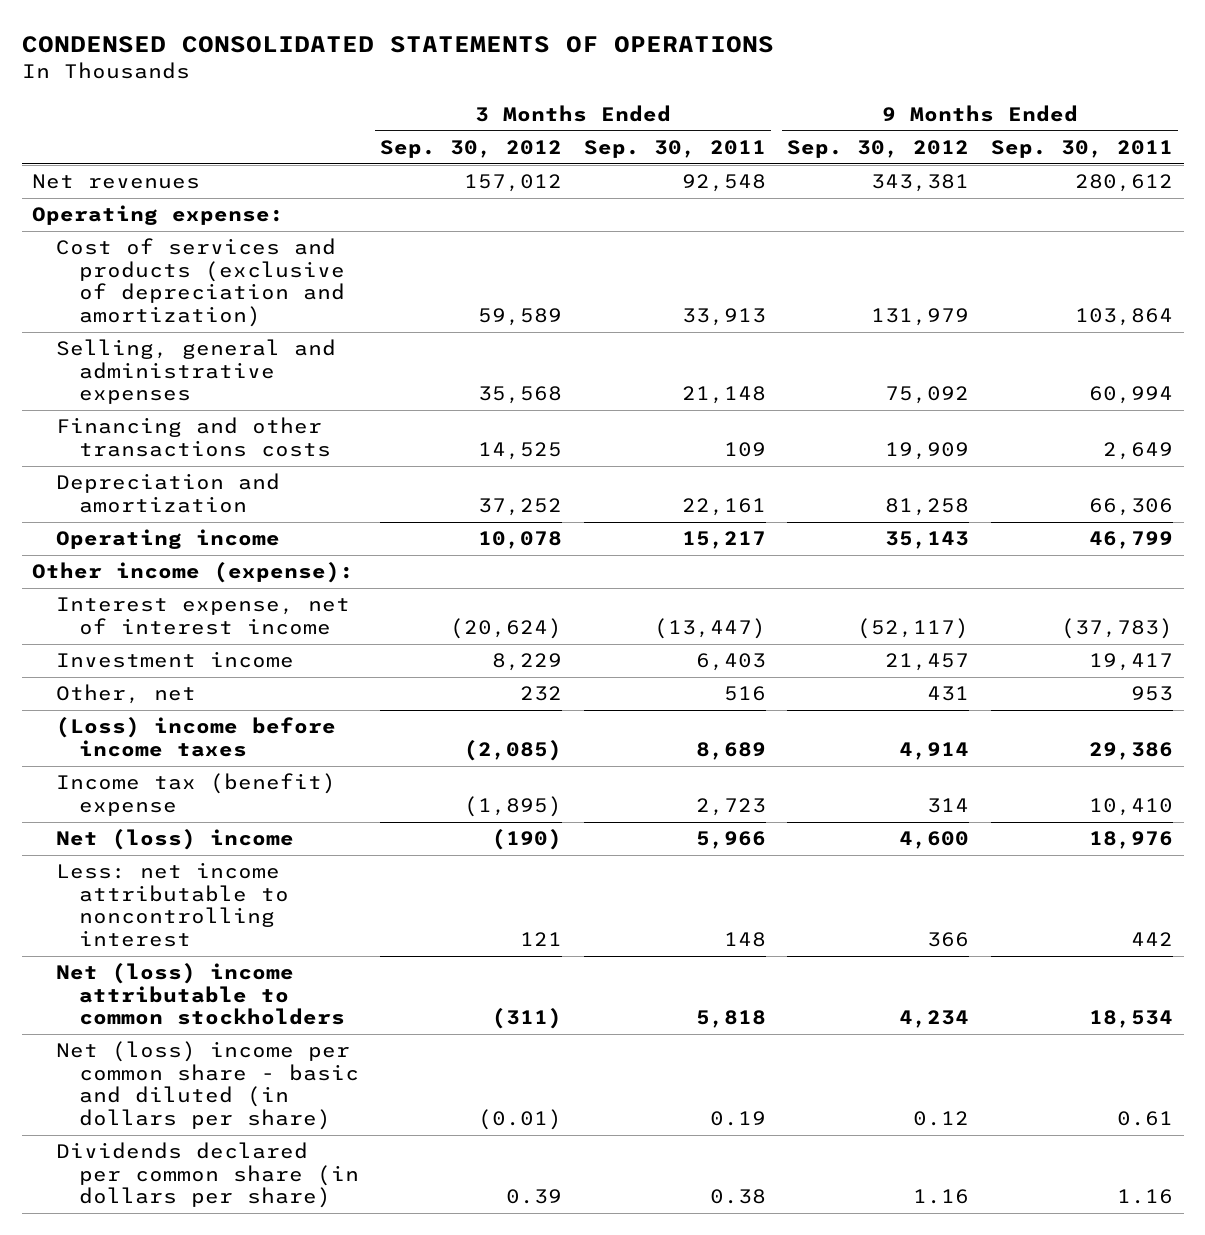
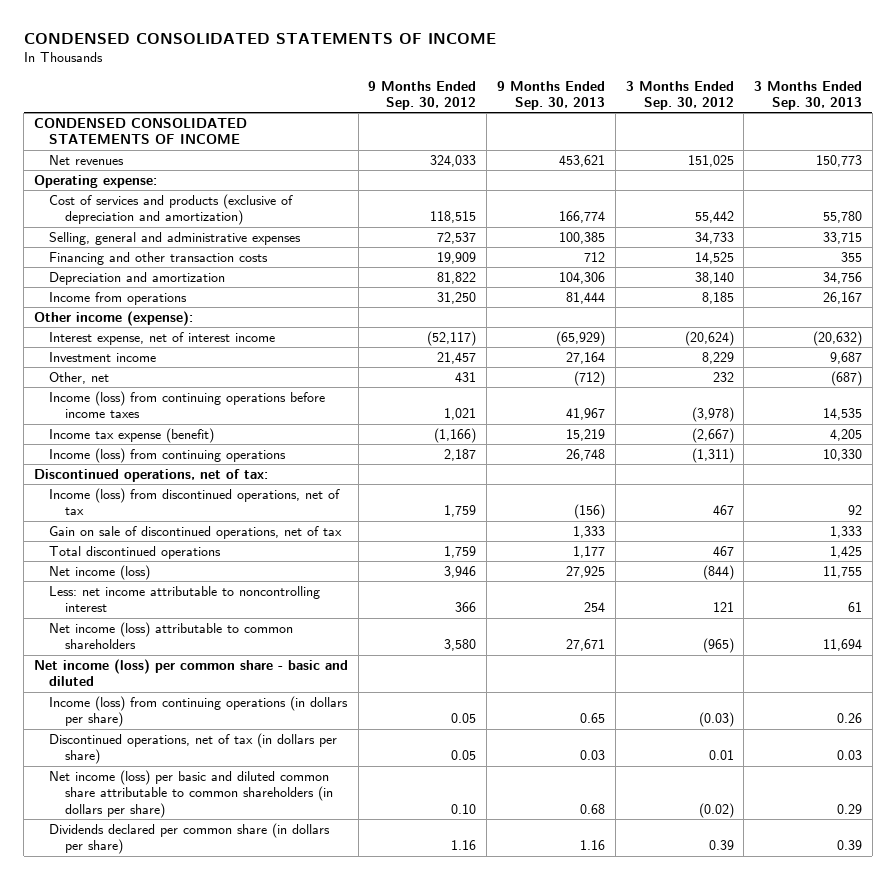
- CONDENSED CONSOLIDATED STATEMENTS OF OPERATIONS
+ CONDENSED CONSOLIDATED STATEMENTS OF INCOME
- | 3 Months Ended Sep. 30, 2012 | 3 Months Ended Sep. 30, 2011 | 9 Months Ended Sep. 30, 2012 | 9 Months Ended Sep. 30, 2011
+ | 9 Months Ended Sep. 30, 2012 | 9 Months Ended Sep. 30, 2013 | 3 Months Ended Sep. 30, 2012 | 3 Months Ended Sep. 30, 2013
- Net revenues | 157,012 | 92,548 | 343,381 | 280,612
+ CONDENSED CONSOLIDATED STATEMENTS OF INCOME
+ Net revenues | 324,033 | 453,621 | 151,025 | 150,773
- Cost of services and products (exclusive of depreciation and amortization) | 59,589 | 33,913 | 131,979 | 103,864
- Selling, general and administrative expenses | 35,568 | 21,148 | 75,092 | 60,994
- Financing and other transactions costs | 14,525 | 109 | 19,909 | 2,649
- Depreciation and amortization | 37,252 | 22,161 | 81,258 | 66,306
- Operating income | 10,078 | 15,217 | 35,143 | 46,799
+ Cost of services and products (exclusive of depreciation and amortization) | 118,515 | 166,774 | 55,442 | 55,780
+ Selling, general and administrative expenses | 72,537 | 100,385 | 34,733 | 33,715
+ Financing and other transaction costs | 19,909 | 712 | 14,525 | 355
+ Depreciation and amortization | 81,822 | 104,306 | 38,140 | 34,756
+ Income from operations | 31,250 | 81,444 | 8,185 | 26,167
- (Loss) income before income taxes | (2,085) | 8,689 | 4,914 | 29,386
- Income tax (benefit) expense | (1,895) | 2,723 | 314 | 10,410
- Net (loss) income | (190) | 5,966 | 4,600 | 18,976
+ Income (loss) from continuing operations before income taxes | 1,021 | 41,967 | (3,978) | 14,535
+ Income tax expense (benefit) | (1,166) | 15,219 | (2,667) | 4,205
+ Income (loss) from continuing operations | 2,187 | 26,748 | (1,311) | 10,330
+ Discontinued operations, net of tax:
+ Income (loss) from discontinued operations, net of tax | 1,759 | (156) | 467 | 92
+ Gain on sale of discontinued operations, net of tax | | 1,333 | | 1,333
+ Total discontinued operations | 1,759 | 1,177 | 467 | 1,425
+ Net income (loss) | 3,946 | 27,925 | (844) | 11,755
- Net (loss) income attributable to common stockholders | (311) | 5,818 | 4,234 | 18,534
- Net (loss) income per common share - basic and diluted (in dollars per share) | (0.01) | 0.19 | 0.12 | 0.61
+ Net income (loss) attributable to common shareholders | 3,580 | 27,671 | (965) | 11,694
+ Net income (loss) per common share - basic and diluted
+ Income (loss) from continuing operations (in dollars per share) | 0.05 | 0.65 | (0.03) | 0.26
+ Discontinued operations, net of tax (in dollars per share) | 0.05 | 0.03 | 0.01 | 0.03
+ Net income (loss) per basic and diluted common share attributable to common shareholders (in dollars per share) | 0.10 | 0.68 | (0.02) | 0.29

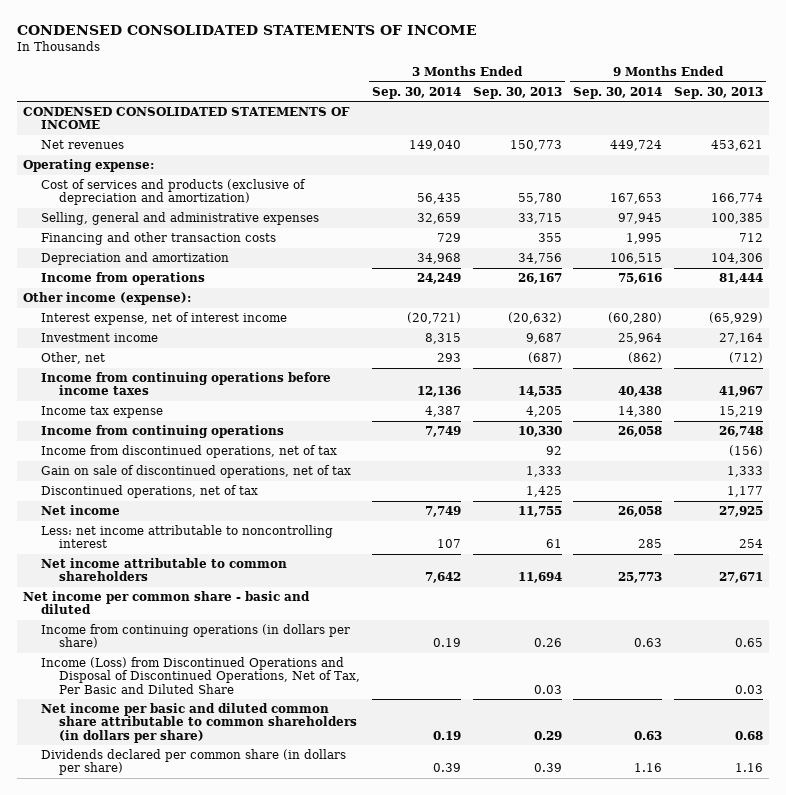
- | 9 Months Ended Sep. 30, 2012 | 9 Months Ended Sep. 30, 2013 | 3 Months Ended Sep. 30, 2012 | 3 Months Ended Sep. 30, 2013
+ | 3 Months Ended Sep. 30, 2014 | 3 Months Ended Sep. 30, 2013 | 9 Months Ended Sep. 30, 2014 | 9 Months Ended Sep. 30, 2013
- Income (loss) from continuing operations before income taxes | 1,021 | 41,967 | (3,978) | 14,535
- Income tax expense (benefit) | (1,166) | 15,219 | (2,667) | 4,205
- Income (loss) from continuing operations | 2,187 | 26,748 | (1,311) | 10,330
- Discontinued operations, net of tax:
- Income (loss) from discontinued operations, net of tax | 1,759 | (156) | 467 | 92
+ Income from continuing operations before income taxes | 12,136 | 14,535 | 40,438 | 41,967
+ Income tax expense | 4,387 | 4,205 | 14,380 | 15,219
+ Income from continuing operations | 7,749 | 10,330 | 26,058 | 26,748
+ Income from discontinued operations, net of tax | | 92 | | (156)
- Total discontinued operations | 1,759 | 1,177 | 467 | 1,425
- Net income (loss) | 3,946 | 27,925 | (844) | 11,755
+ Discontinued operations, net of tax | | 1,425 | | 1,177
+ Net income | 7,749 | 11,755 | 26,058 | 27,925
- Net income (loss) attributable to common shareholders | 3,580 | 27,671 | (965) | 11,694
- Net income (loss) per common share - basic and diluted
- Income (loss) from continuing operations (in dollars per share) | 0.05 | 0.65 | (0.03) | 0.26
- Discontinued operations, net of tax (in dollars per share) | 0.05 | 0.03 | 0.01 | 0.03
- Net income (loss) per basic and diluted common share attributable to common shareholders (in dollars per share) | 0.10 | 0.68 | (0.02) | 0.29
+ Net income attributable to common shareholders | 7,642 | 11,694 | 25,773 | 27,671
+ Net income per common share - basic and diluted
+ Income from continuing operations (in dollars per share) | 0.19 | 0.26 | 0.63 | 0.65
+ Income (Loss) from Discontinued Operations and Disposal of Discontinued Operations, Net of Tax, Per Basic and Diluted Share | | 0.03 | | 0.03
+ Net income per basic and diluted common share attributable to common shareholders (in dollars per share) | 0.19 | 0.29 | 0.63 | 0.68

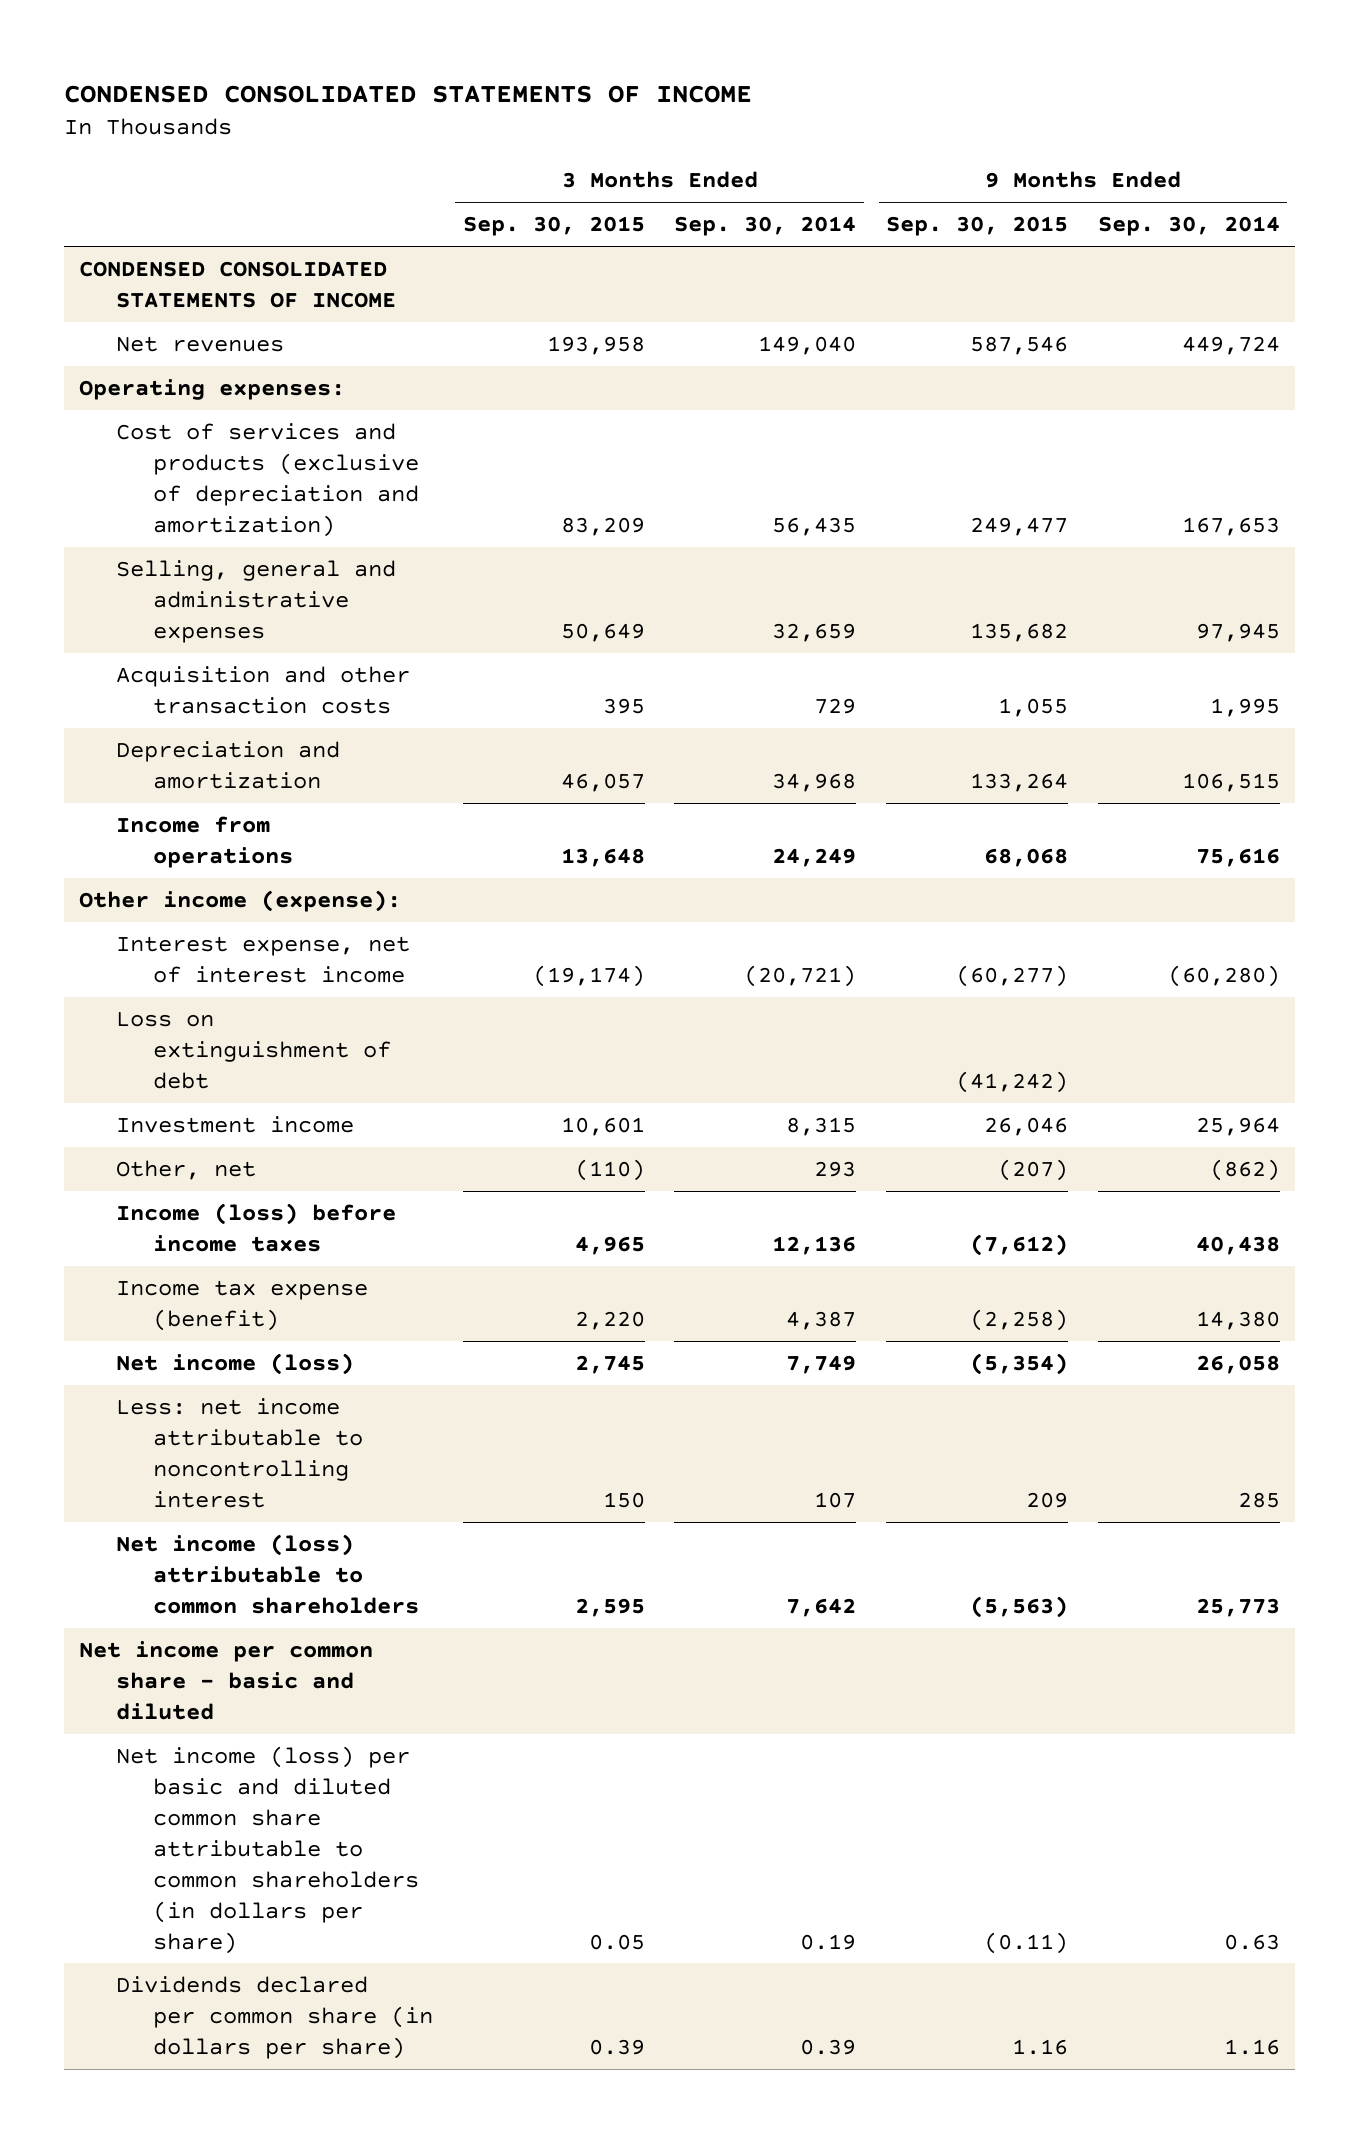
- | 3 Months Ended Sep. 30, 2014 | 3 Months Ended Sep. 30, 2013 | 9 Months Ended Sep. 30, 2014 | 9 Months Ended Sep. 30, 2013
+ | 3 Months Ended Sep. 30, 2015 | 3 Months Ended Sep. 30, 2014 | 9 Months Ended Sep. 30, 2015 | 9 Months Ended Sep. 30, 2014
- Operating expense:
+ Operating expenses:
- Financing and other transaction costs | 729 | 355 | 1,995 | 712
+ Acquisition and other transaction costs | 395 | 729 | 1,055 | 1,995
+ Loss on extinguishment of debt | | | (41,242) |
- Income from continuing operations before income taxes | 12,136 | 14,535 | 40,438 | 41,967
- Income tax expense | 4,387 | 4,205 | 14,380 | 15,219
- Income from continuing operations | 7,749 | 10,330 | 26,058 | 26,748
- Income from discontinued operations, net of tax | | 92 | | (156)
- Gain on sale of discontinued operations, net of tax | | 1,333 | | 1,333
- Discontinued operations, net of tax | | 1,425 | | 1,177
- Net income | 7,749 | 11,755 | 26,058 | 27,925
+ Income (loss) before income taxes | 4,965 | 12,136 | (7,612) | 40,438
+ Income tax expense (benefit) | 2,220 | 4,387 | (2,258) | 14,380
+ Net income (loss) | 2,745 | 7,749 | (5,354) | 26,058
- Net income attributable to common shareholders | 7,642 | 11,694 | 25,773 | 27,671
+ Net income (loss) attributable to common shareholders | 2,595 | 7,642 | (5,563) | 25,773
- Income from continuing operations (in dollars per share) | 0.19 | 0.26 | 0.63 | 0.65
- Income (Loss) from Discontinued Operations and Disposal of Discontinued Operations, Net of Tax, Per Basic and Diluted Share | | 0.03 | | 0.03
- Net income per basic and diluted common share attributable to common shareholders (in dollars per share) | 0.19 | 0.29 | 0.63 | 0.68
+ Net income (loss) per basic and diluted common share attributable to common shareholders (in dollars per share) | 0.05 | 0.19 | (0.11) | 0.63

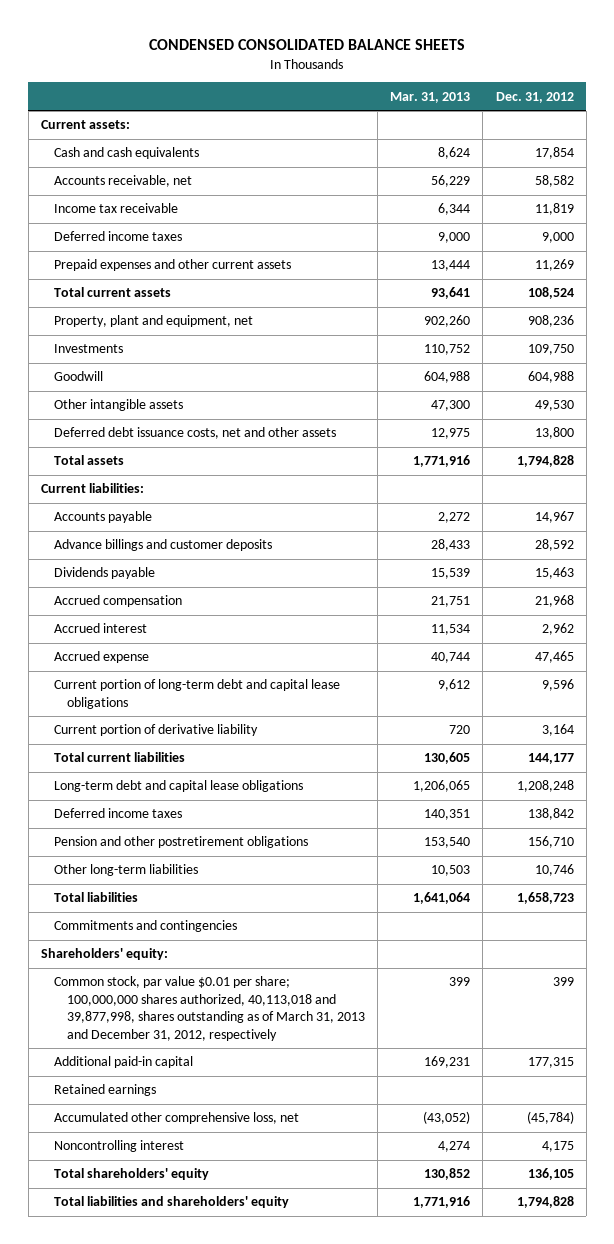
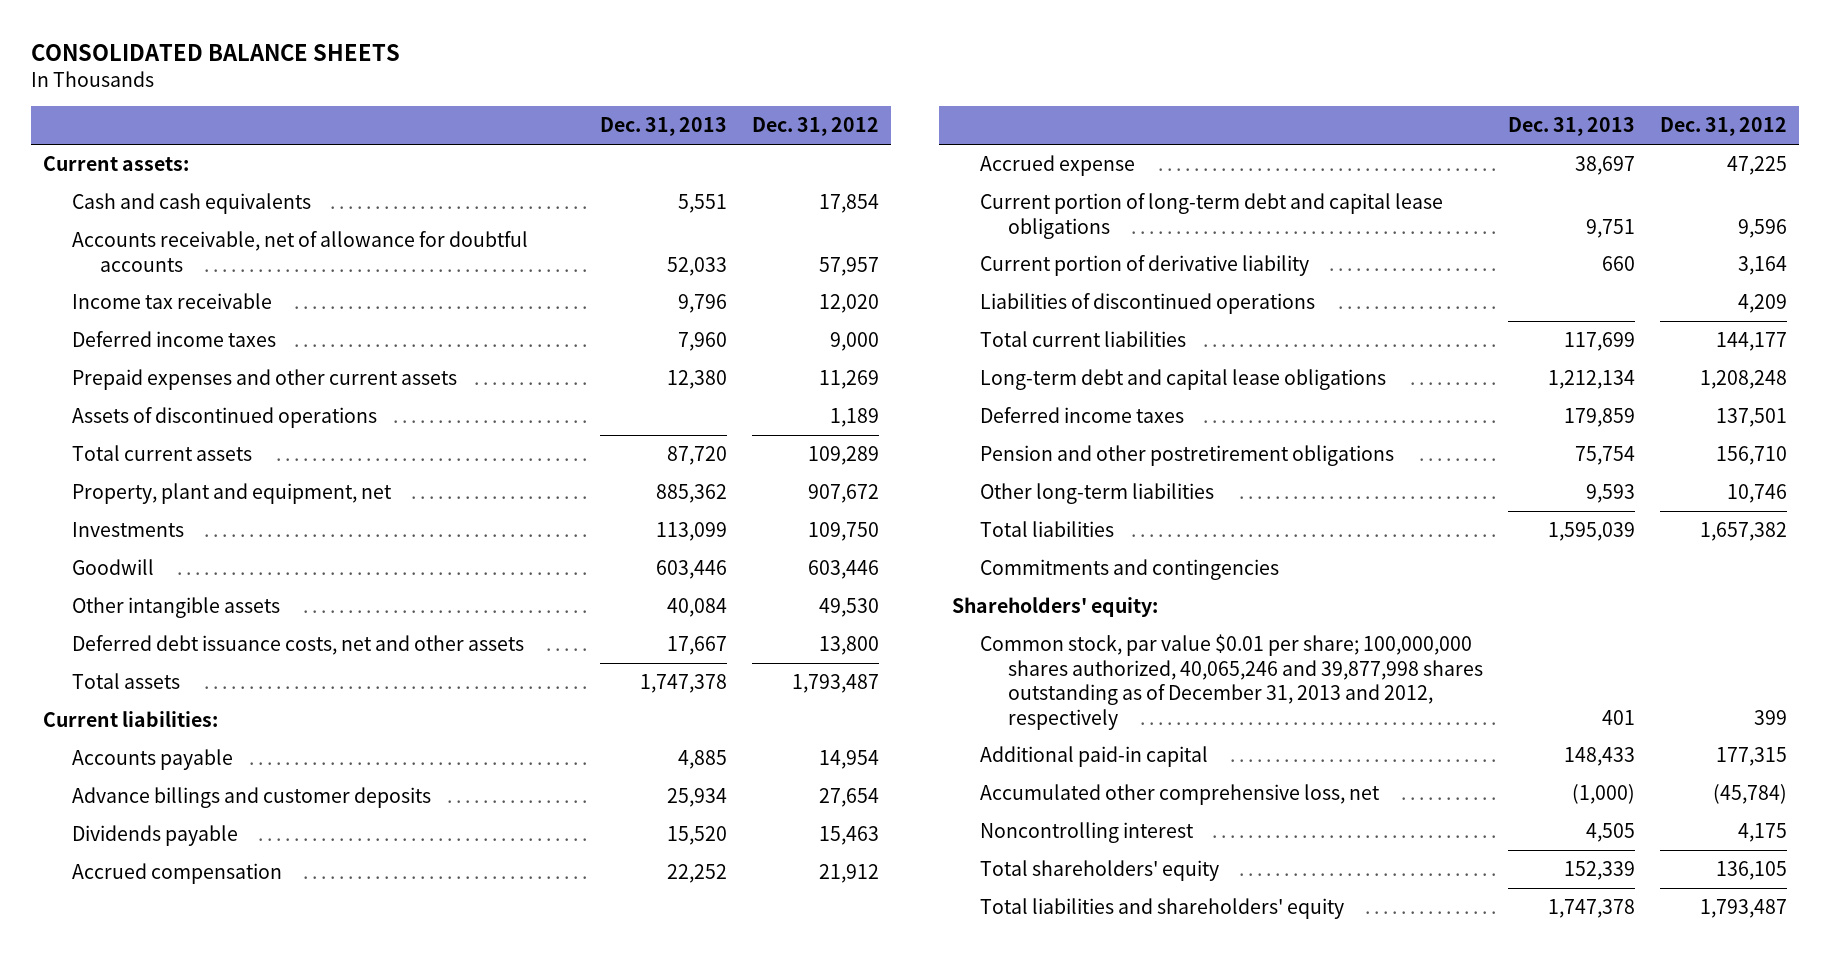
- CONDENSED CONSOLIDATED BALANCE SHEETS
+ CONSOLIDATED BALANCE SHEETS
- | Mar. 31, 2013 | Dec. 31, 2012
+ | Dec. 31, 2013 | Dec. 31, 2012
- Accounts receivable, net | 56,229 | 58,582
- Income tax receivable | 6,344 | 11,819
+ Accounts receivable, net of allowance for doubtful accounts | 52,033 | 57,957
+ Income tax receivable | 9,796 | 12,020
- Total current assets | 93,641 | 108,524
- Property, plant and equipment, net | 902,260 | 908,236
+ Assets of discontinued operations | | 1,189
+ Total current assets | 87,720 | 109,289
+ Property, plant and equipment, net | 885,362 | 907,672
- Goodwill | 604,988 | 604,988
+ Goodwill | 603,446 | 603,446
- Total assets | 1,771,916 | 1,794,828
+ Total assets | 1,747,378 | 1,793,487
- Accounts payable | 2,272 | 14,967
- Advance billings and customer deposits | 28,433 | 28,592
+ Accounts payable | 4,885 | 14,954
+ Advance billings and customer deposits | 25,934 | 27,654
- Accrued compensation | 21,751 | 21,968
- Accrued interest | 11,534 | 2,962
- Accrued expense | 40,744 | 47,465
+ Accrued compensation | 22,252 | 21,912
+ Accrued expense | 38,697 | 47,225
+ Liabilities of discontinued operations | | 4,209
- Deferred income taxes | 140,351 | 138,842
+ Deferred income taxes | 179,859 | 137,501
- Total liabilities | 1,641,064 | 1,658,723
+ Total liabilities | 1,595,039 | 1,657,382
- Common stock, par value $0.01 per share; 100,000,000 shares authorized, 40,113,018 and 39,877,998, shares outstanding as of March 31, 2013 and December 31, 2012, respectively | 399 | 399
+ Common stock, par value $0.01 per share; 100,000,000 shares authorized, 40,065,246 and 39,877,998 shares outstanding as of December 31, 2013 and 2012, respectively | 401 | 399
- Retained earnings
- Total liabilities and shareholders' equity | 1,771,916 | 1,794,828
+ Total liabilities and shareholders' equity | 1,747,378 | 1,793,487

